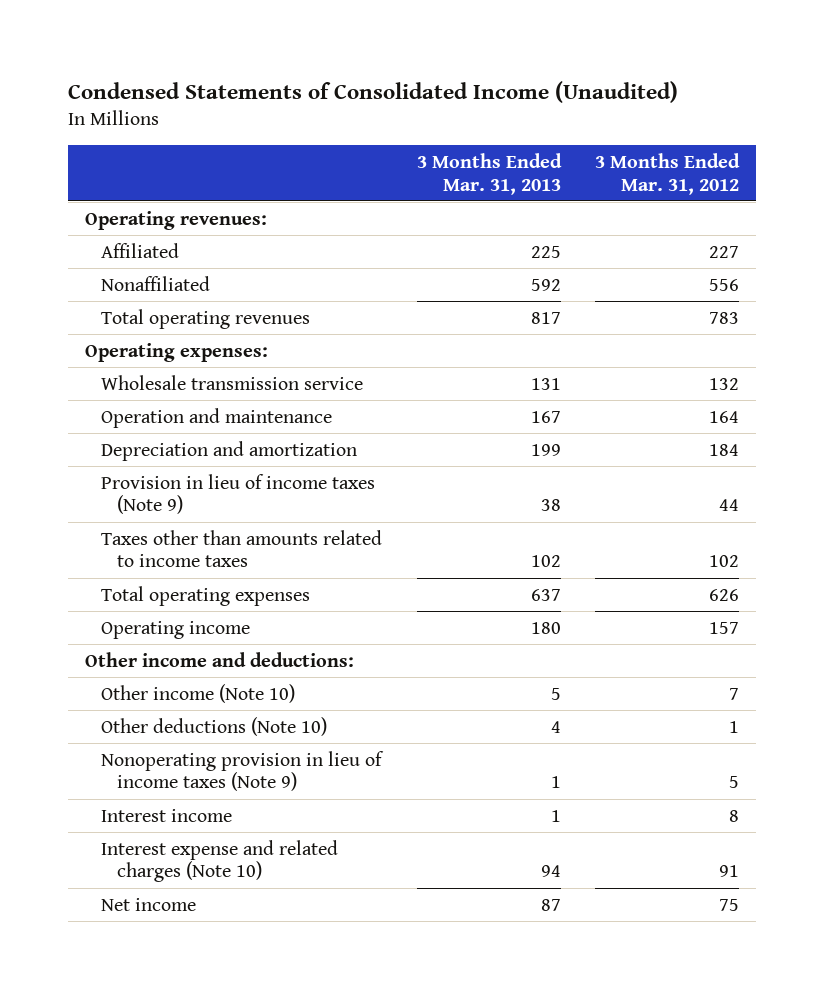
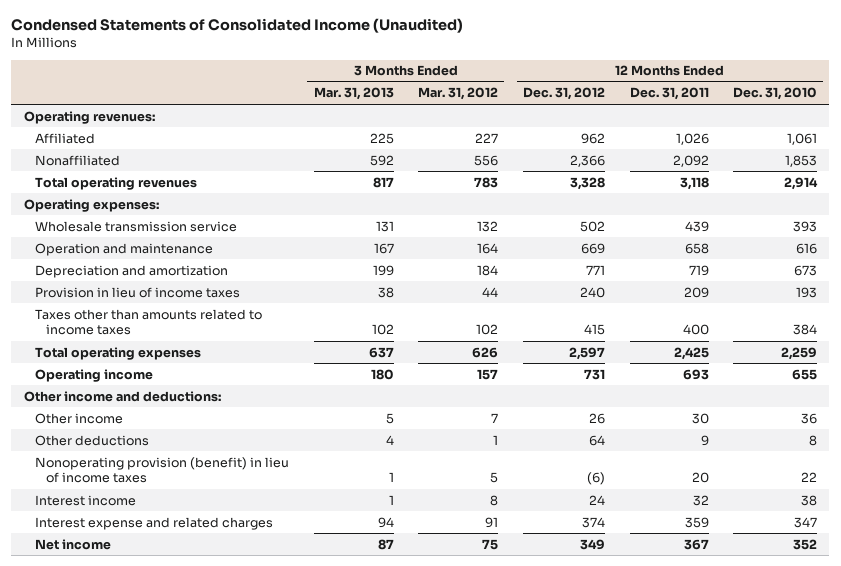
- | 3 Months Ended Mar. 31, 2013 | 3 Months Ended Mar. 31, 2012
+ | 3 Months Ended Mar. 31, 2013 | 3 Months Ended Mar. 31, 2012 | 12 Months Ended Dec. 31, 2012 | 12 Months Ended Dec. 31, 2011 | 12 Months Ended Dec. 31, 2010
- Provision in lieu of income taxes (Note 9) | 38 | 44
+ Provision in lieu of income taxes | 38 | 44 | 240 | 209 | 193
- Other income (Note 10) | 5 | 7
- Other deductions (Note 10) | 4 | 1
- Nonoperating provision in lieu of income taxes (Note 9) | 1 | 5
+ Other income | 5 | 7 | 26 | 30 | 36
+ Other deductions | 4 | 1 | 64 | 9 | 8
+ Nonoperating provision (benefit) in lieu of income taxes | 1 | 5 | (6) | 20 | 22
- Interest expense and related charges (Note 10) | 94 | 91
+ Interest expense and related charges | 94 | 91 | 374 | 359 | 347

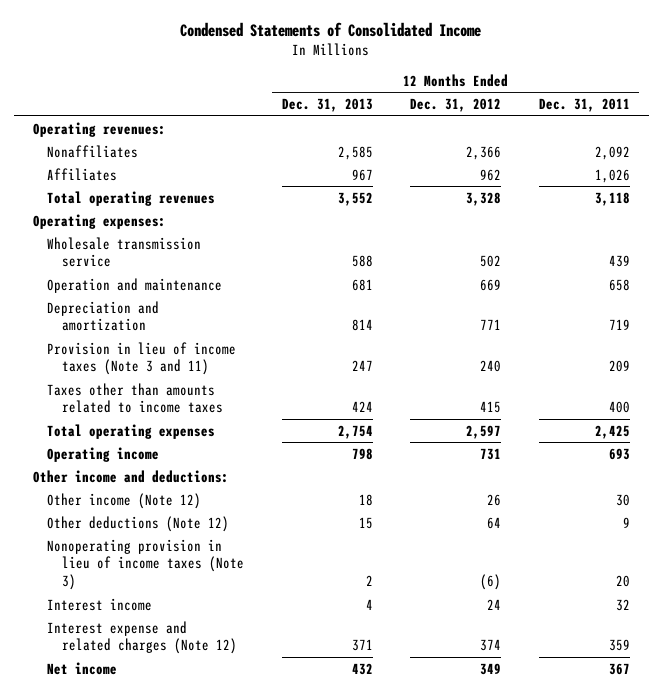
- Condensed Statements of Consolidated Income (Unaudited)
+ Condensed Statements of Consolidated Income
- | 3 Months Ended Mar. 31, 2013 | 3 Months Ended Mar. 31, 2012 | 12 Months Ended Dec. 31, 2012 | 12 Months Ended Dec. 31, 2011 | 12 Months Ended Dec. 31, 2010
+ | 12 Months Ended Dec. 31, 2013 | 12 Months Ended Dec. 31, 2012 | 12 Months Ended Dec. 31, 2011
- Affiliated | 225 | 227 | 962 | 1,026 | 1,061
- Nonaffiliated | 592 | 556 | 2,366 | 2,092 | 1,853
+ Nonaffiliates | 2,585 | 2,366 | 2,092
+ Affiliates | 967 | 962 | 1,026
- Provision in lieu of income taxes | 38 | 44 | 240 | 209 | 193
+ Provision in lieu of income taxes (Note 3 and 11) | 247 | 240 | 209
- Other income | 5 | 7 | 26 | 30 | 36
- Other deductions | 4 | 1 | 64 | 9 | 8
- Nonoperating provision (benefit) in lieu of income taxes | 1 | 5 | (6) | 20 | 22
+ Other income (Note 12) | 18 | 26 | 30
+ Other deductions (Note 12) | 15 | 64 | 9
+ Nonoperating provision in lieu of income taxes (Note 3) | 2 | (6) | 20
- Interest expense and related charges | 94 | 91 | 374 | 359 | 347
+ Interest expense and related charges (Note 12) | 371 | 374 | 359

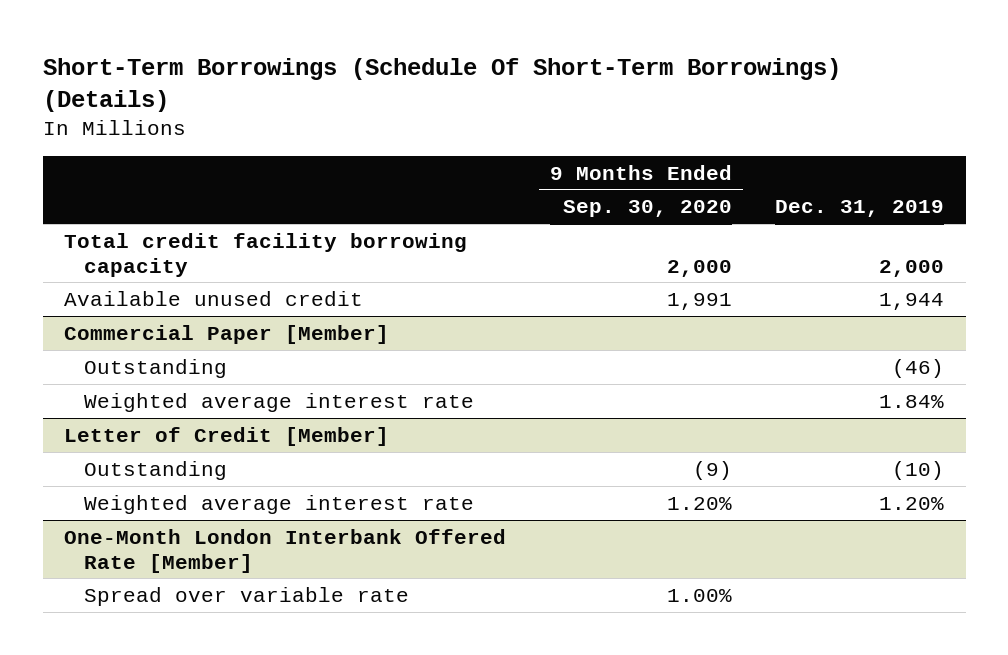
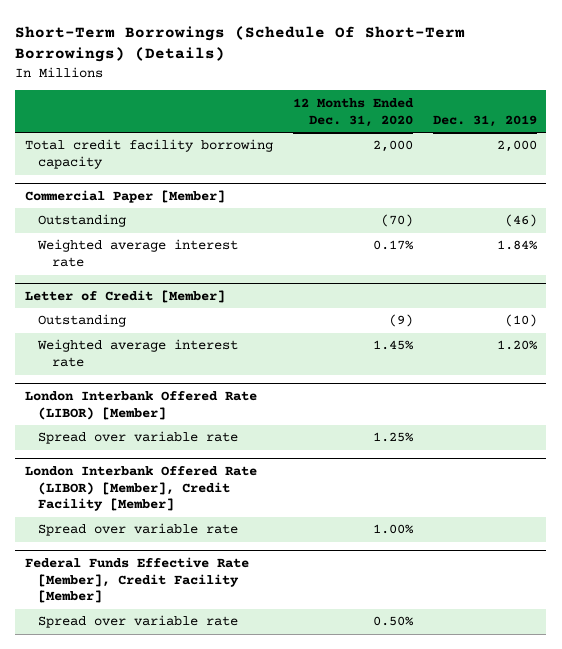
- | 9 Months Ended Sep. 30, 2020 | Dec. 31, 2019
+ | 12 Months Ended Dec. 31, 2020 | Dec. 31, 2019
- Available unused credit | 1,991 | 1,944
- One-Month London Interbank Offered Rate [Member]
+ London Interbank Offered Rate (LIBOR) [Member]
+ London Interbank Offered Rate (LIBOR) [Member], Credit Facility [Member]
+ Spread over variable rate | 1.00% |
+ Federal Funds Effective Rate [Member], Credit Facility [Member]
+ Spread over variable rate | 0.50% |

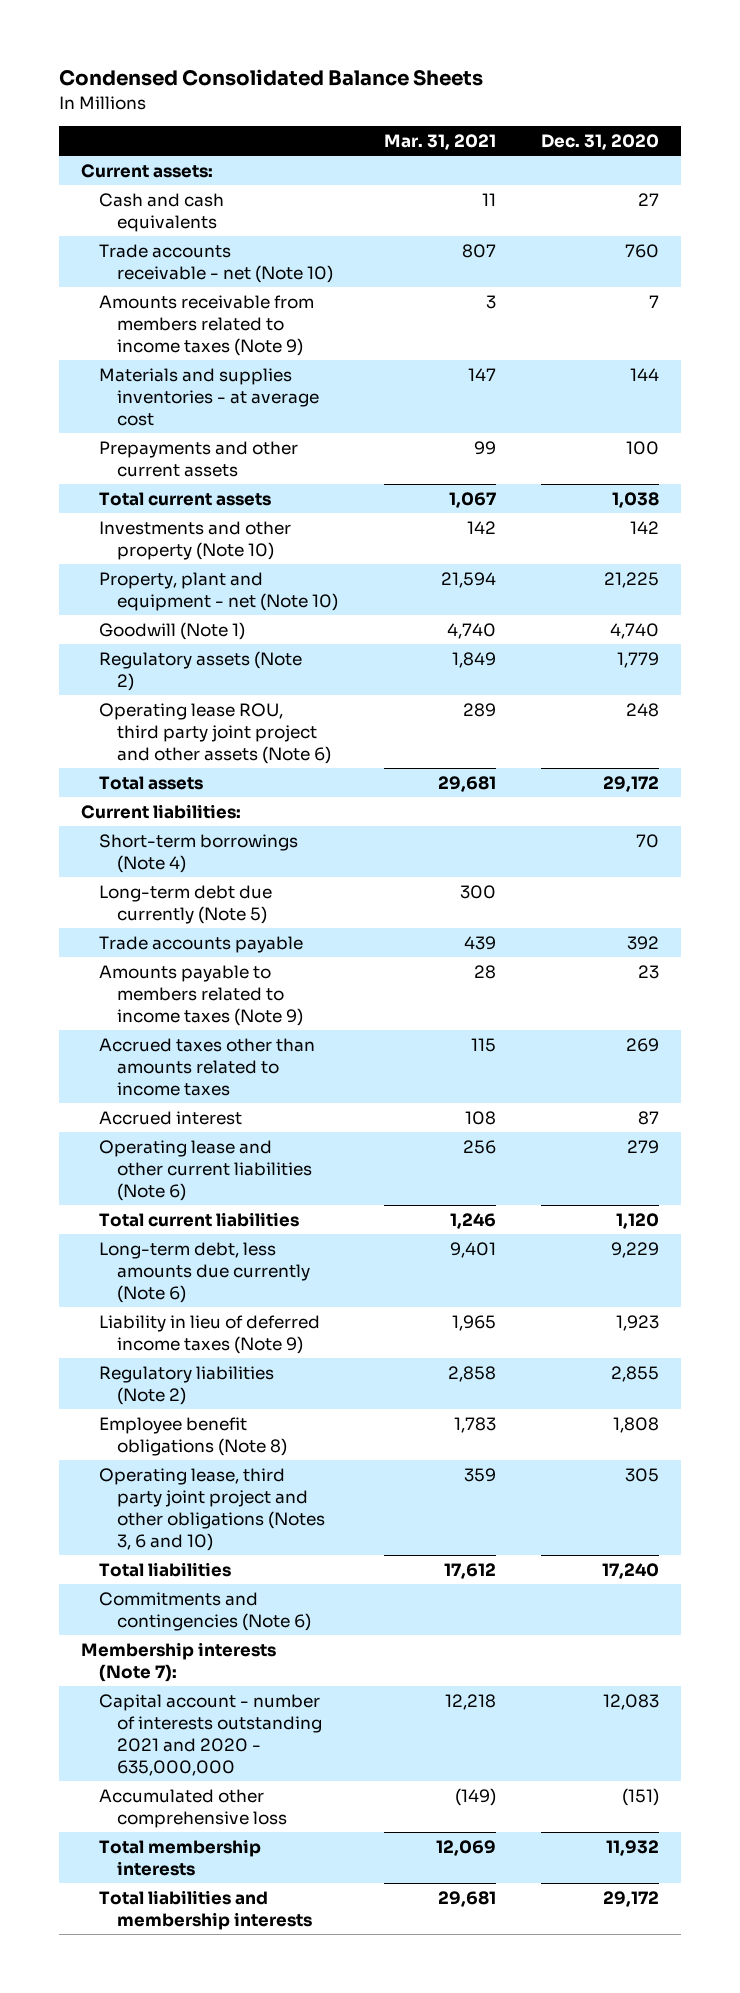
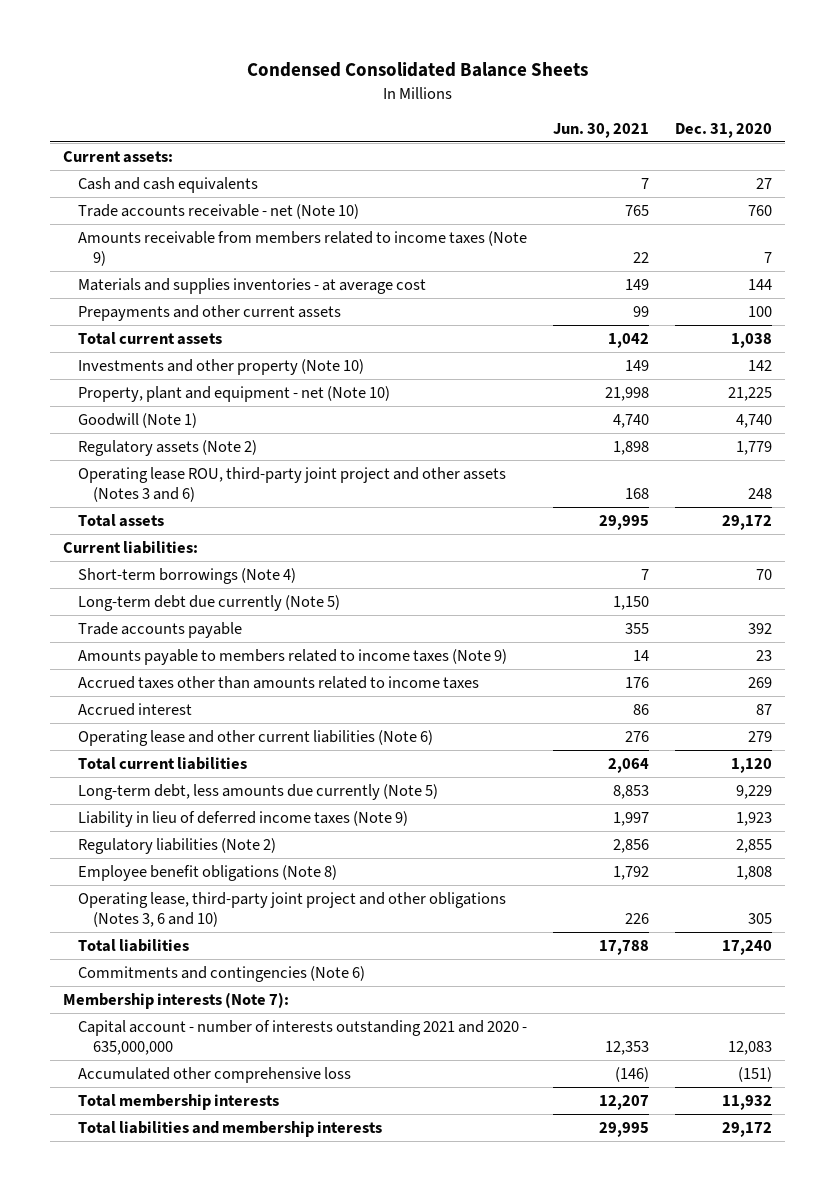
- | Mar. 31, 2021 | Dec. 31, 2020
+ | Jun. 30, 2021 | Dec. 31, 2020
- Operating lease ROU, third party joint project and other assets (Note 6) | 289 | 248
+ Operating lease ROU, third-party joint project and other assets (Notes 3 and 6) | 168 | 248
- Long-term debt, less amounts due currently (Note 6) | 9,401 | 9,229
+ Long-term debt, less amounts due currently (Note 5) | 8,853 | 9,229
- Operating lease, third party joint project and other obligations (Notes 3, 6 and 10) | 359 | 305
+ Operating lease, third-party joint project and other obligations (Notes 3, 6 and 10) | 226 | 305

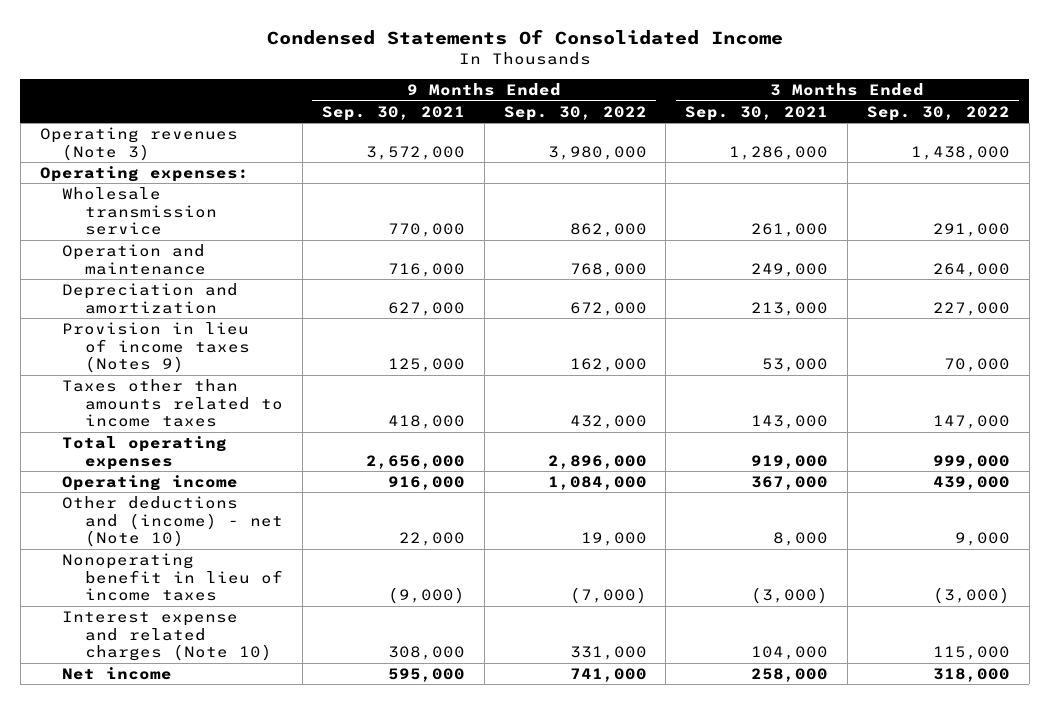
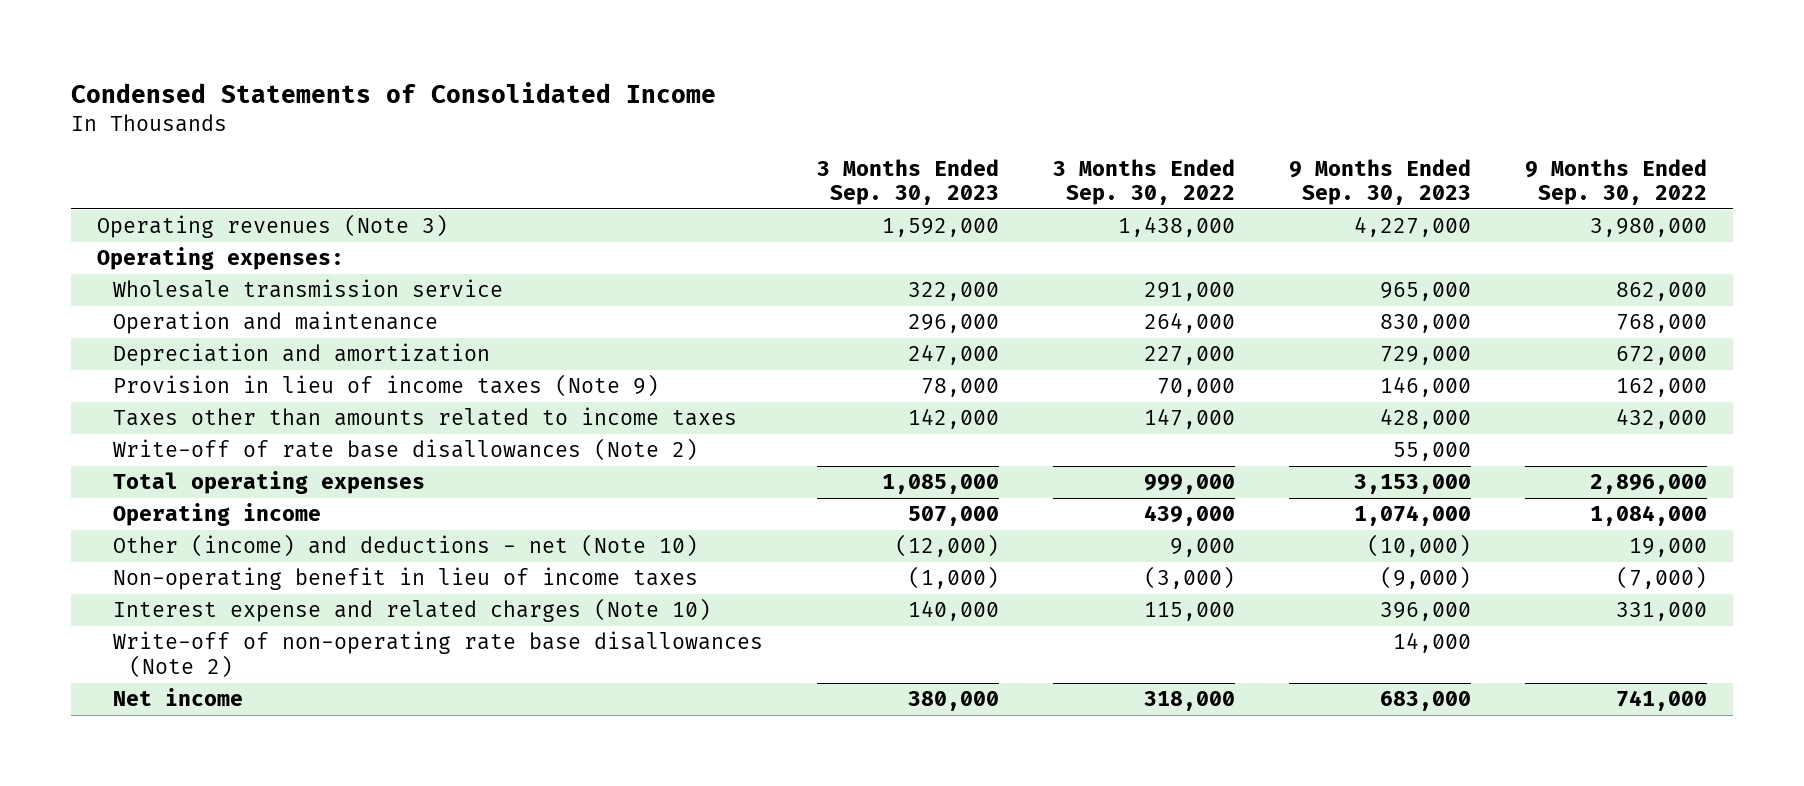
- Condensed Statements Of Consolidated Income
+ Condensed Statements of Consolidated Income
- | 9 Months Ended Sep. 30, 2021 | 9 Months Ended Sep. 30, 2022 | 3 Months Ended Sep. 30, 2021 | 3 Months Ended Sep. 30, 2022
+ | 3 Months Ended Sep. 30, 2023 | 3 Months Ended Sep. 30, 2022 | 9 Months Ended Sep. 30, 2023 | 9 Months Ended Sep. 30, 2022
- Provision in lieu of income taxes (Notes 9) | 125,000 | 162,000 | 53,000 | 70,000
+ Provision in lieu of income taxes (Note 9) | 78,000 | 70,000 | 146,000 | 162,000
+ Write-off of rate base disallowances (Note 2) | | | 55,000 |
- Other deductions and (income) - net (Note 10) | 22,000 | 19,000 | 8,000 | 9,000
- Nonoperating benefit in lieu of income taxes | (9,000) | (7,000) | (3,000) | (3,000)
+ Other (income) and deductions - net (Note 10) | (12,000) | 9,000 | (10,000) | 19,000
+ Non-operating benefit in lieu of income taxes | (1,000) | (3,000) | (9,000) | (7,000)
+ Write-off of non-operating rate base disallowances (Note 2) | | | 14,000 |

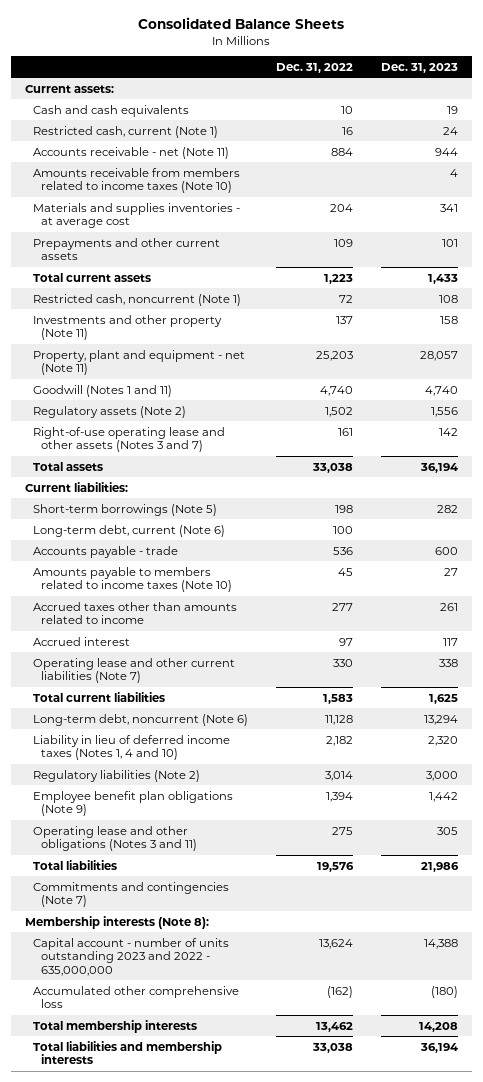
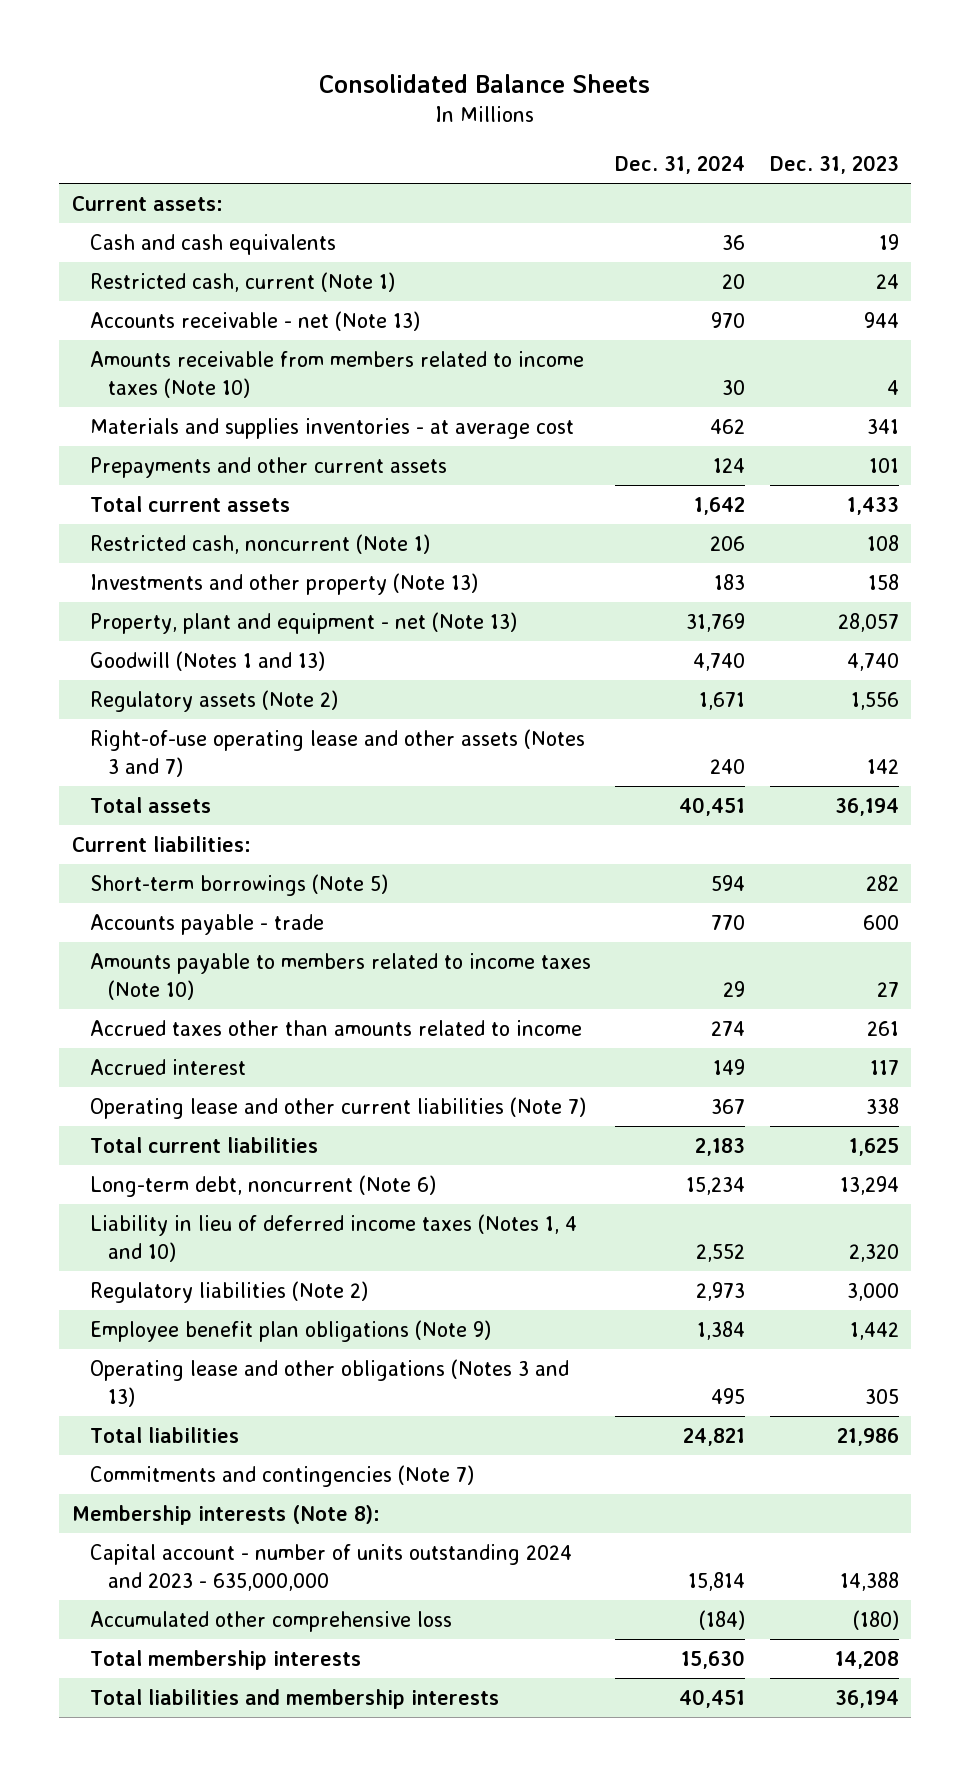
- | Dec. 31, 2022 | Dec. 31, 2023
+ | Dec. 31, 2024 | Dec. 31, 2023
- Accounts receivable - net (Note 11) | 884 | 944
+ Accounts receivable - net (Note 13) | 970 | 944
- Investments and other property (Note 11) | 137 | 158
- Property, plant and equipment - net (Note 11) | 25,203 | 28,057
- Goodwill (Notes 1 and 11) | 4,740 | 4,740
+ Investments and other property (Note 13) | 183 | 158
+ Property, plant and equipment - net (Note 13) | 31,769 | 28,057
+ Goodwill (Notes 1 and 13) | 4,740 | 4,740
- Long-term debt, current (Note 6) | 100 |
- Operating lease and other obligations (Notes 3 and 11) | 275 | 305
+ Operating lease and other obligations (Notes 3 and 13) | 495 | 305
- Capital account - number of units outstanding 2023 and 2022 - 635,000,000 | 13,624 | 14,388
+ Capital account - number of units outstanding 2024 and 2023 - 635,000,000 | 15,814 | 14,388

